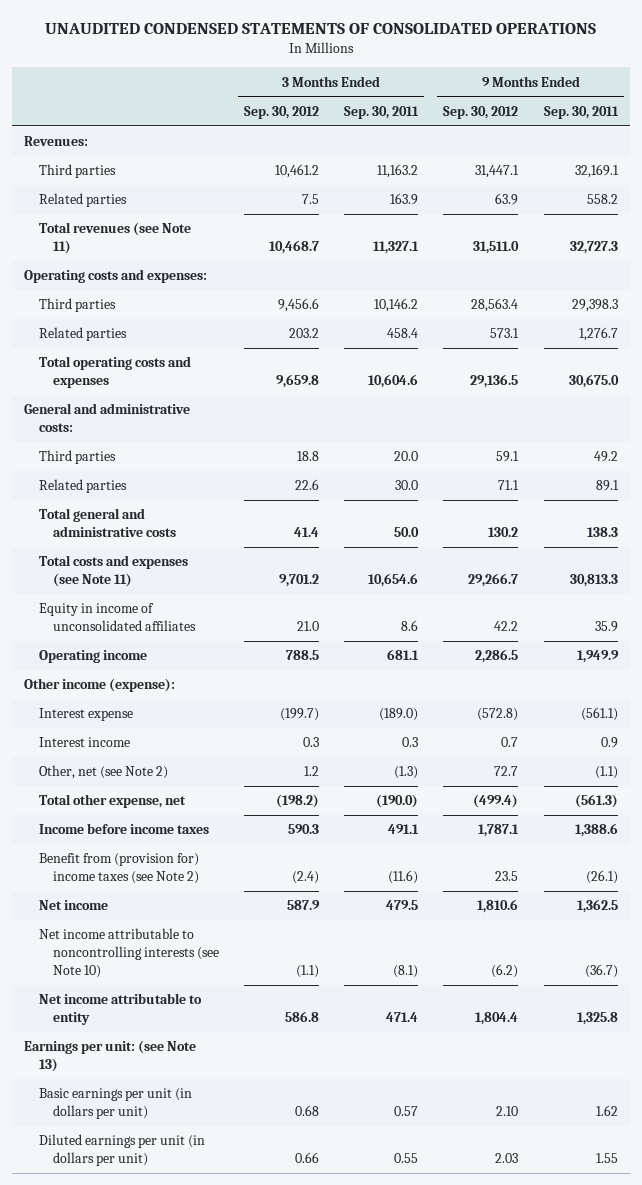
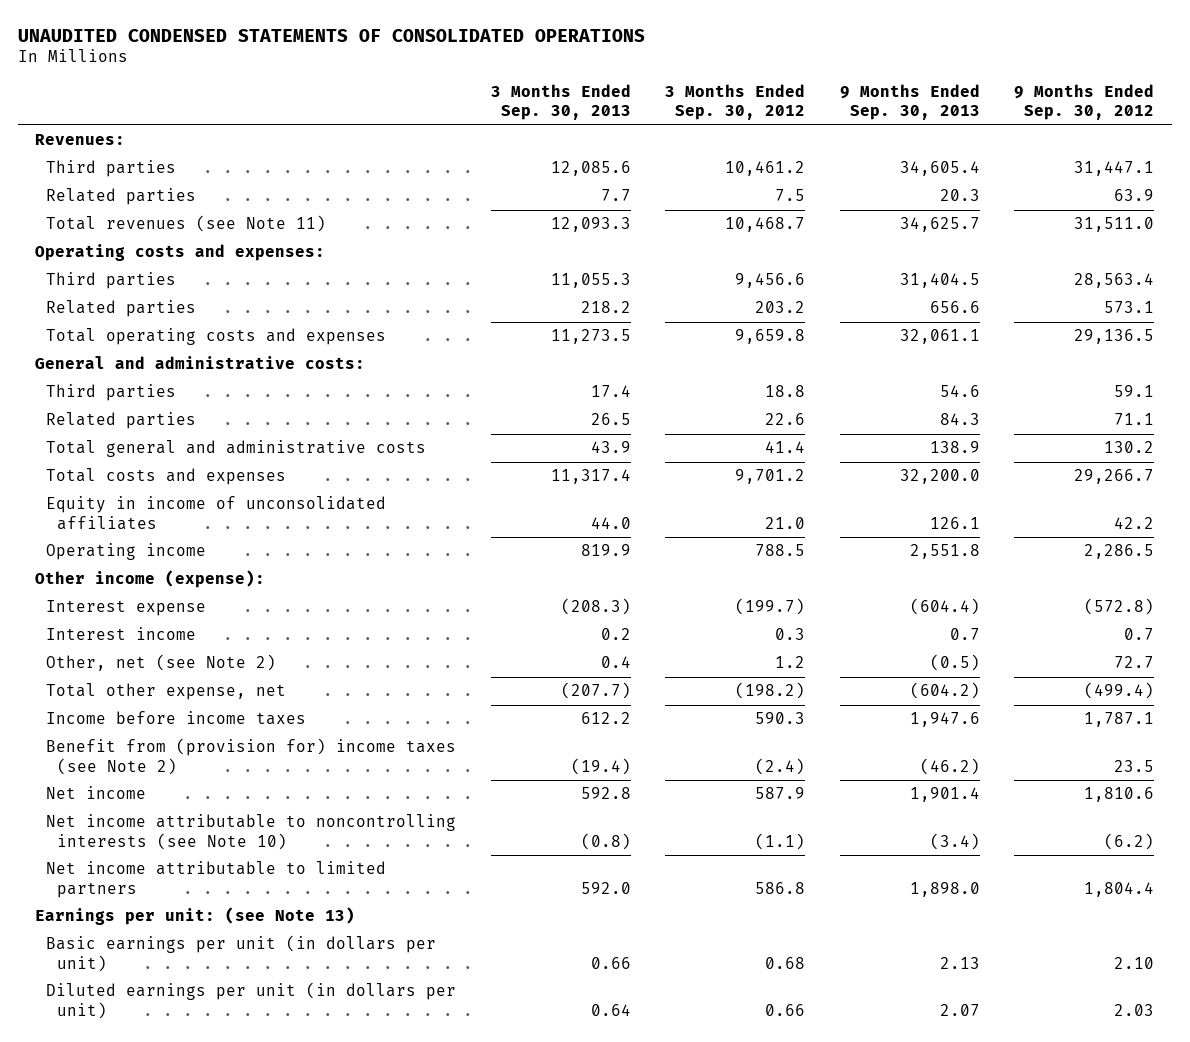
- | 3 Months Ended Sep. 30, 2012 | 3 Months Ended Sep. 30, 2011 | 9 Months Ended Sep. 30, 2012 | 9 Months Ended Sep. 30, 2011
+ | 3 Months Ended Sep. 30, 2013 | 3 Months Ended Sep. 30, 2012 | 9 Months Ended Sep. 30, 2013 | 9 Months Ended Sep. 30, 2012
- Total costs and expenses (see Note 11) | 9,701.2 | 10,654.6 | 29,266.7 | 30,813.3
+ Total costs and expenses | 11,317.4 | 9,701.2 | 32,200.0 | 29,266.7
- Net income attributable to entity | 586.8 | 471.4 | 1,804.4 | 1,325.8
+ Net income attributable to limited partners | 592.0 | 586.8 | 1,898.0 | 1,804.4

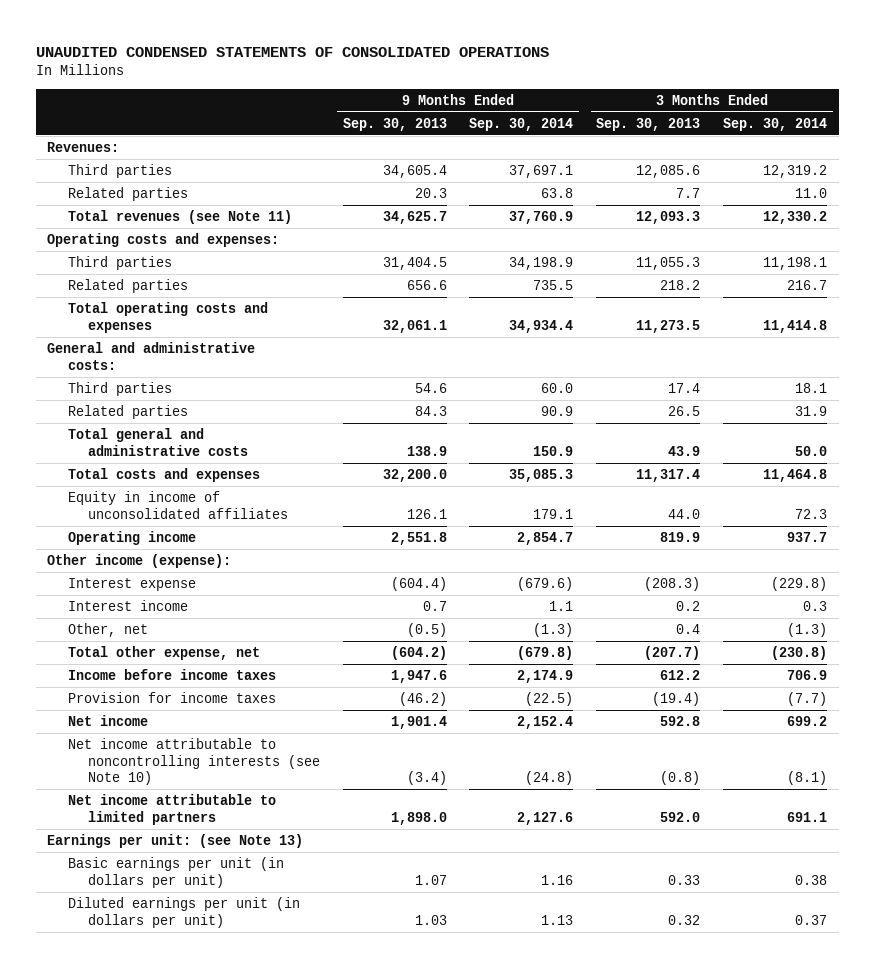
- | 3 Months Ended Sep. 30, 2013 | 3 Months Ended Sep. 30, 2012 | 9 Months Ended Sep. 30, 2013 | 9 Months Ended Sep. 30, 2012
+ | 9 Months Ended Sep. 30, 2013 | 9 Months Ended Sep. 30, 2014 | 3 Months Ended Sep. 30, 2013 | 3 Months Ended Sep. 30, 2014
- Other, net (see Note 2) | 0.4 | 1.2 | (0.5) | 72.7
+ Other, net | (0.5) | (1.3) | 0.4 | (1.3)
- Benefit from (provision for) income taxes (see Note 2) | (19.4) | (2.4) | (46.2) | 23.5
+ Provision for income taxes | (46.2) | (22.5) | (19.4) | (7.7)
- Basic earnings per unit (in dollars per unit) | 0.66 | 0.68 | 2.13 | 2.10
- Diluted earnings per unit (in dollars per unit) | 0.64 | 0.66 | 2.07 | 2.03
+ Basic earnings per unit (in dollars per unit) | 1.07 | 1.16 | 0.33 | 0.38
+ Diluted earnings per unit (in dollars per unit) | 1.03 | 1.13 | 0.32 | 0.37

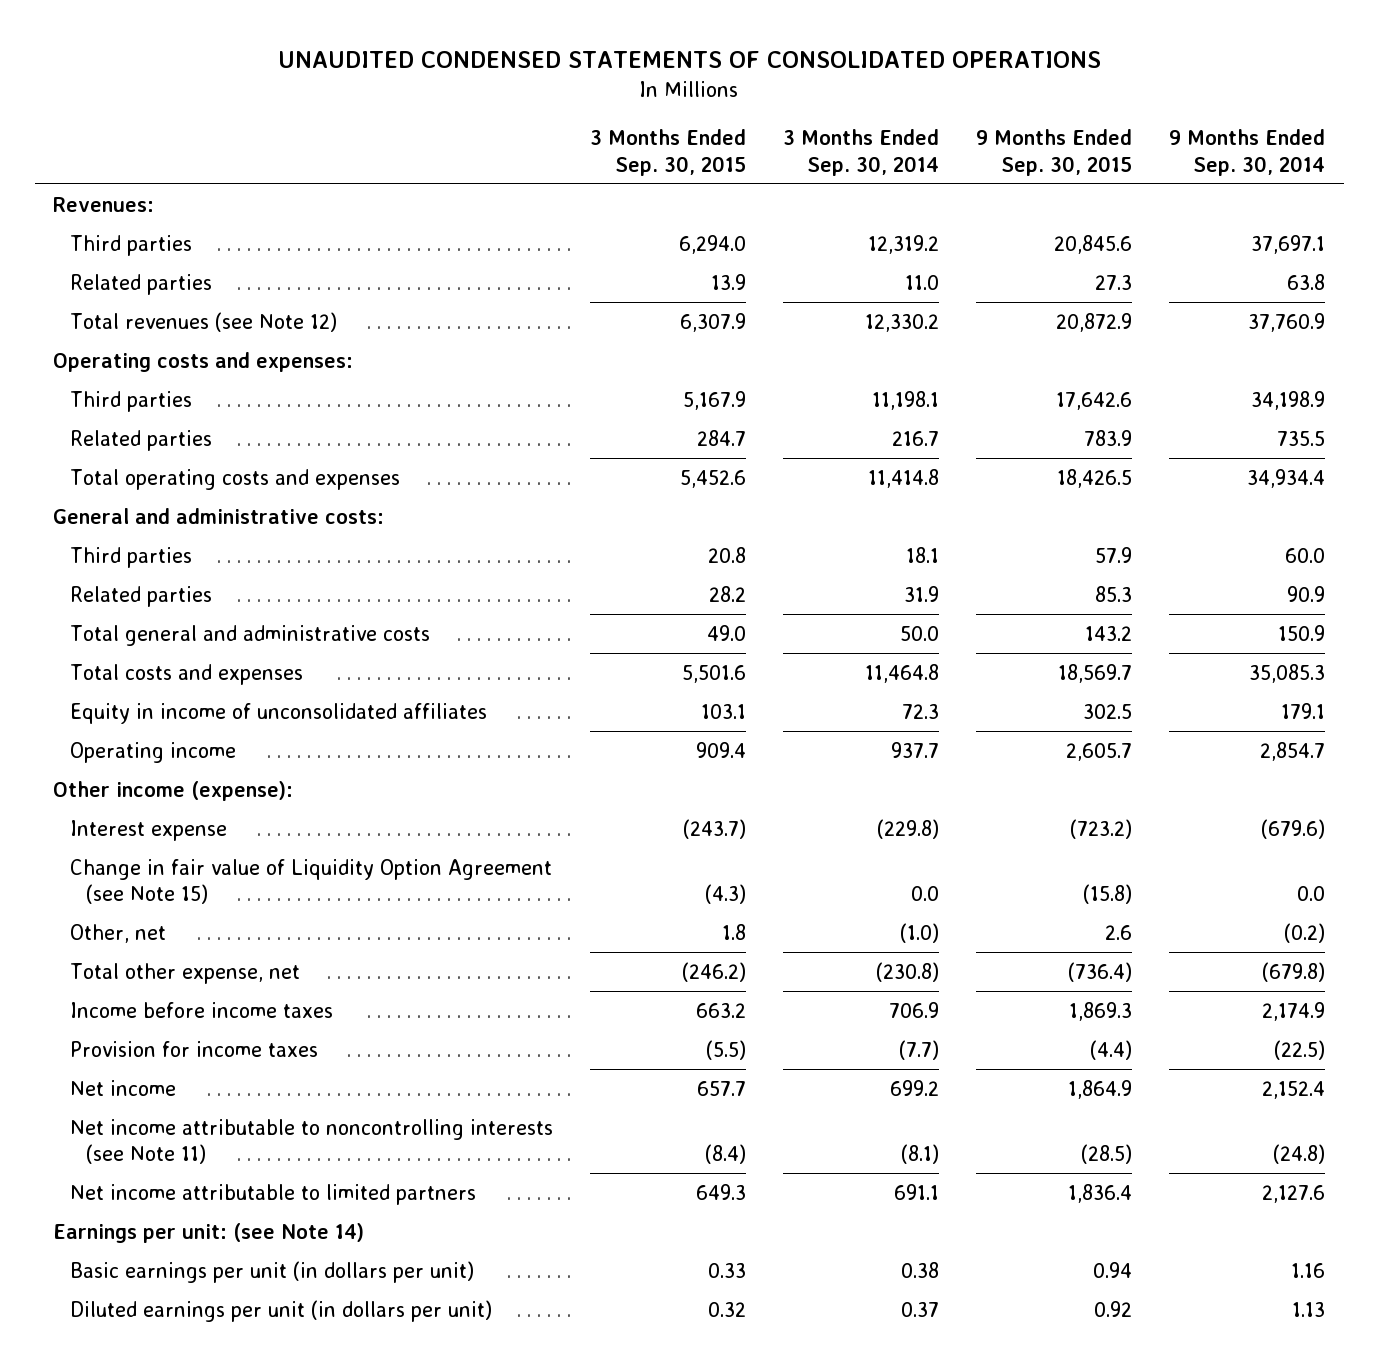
- | 9 Months Ended Sep. 30, 2013 | 9 Months Ended Sep. 30, 2014 | 3 Months Ended Sep. 30, 2013 | 3 Months Ended Sep. 30, 2014
+ | 3 Months Ended Sep. 30, 2015 | 3 Months Ended Sep. 30, 2014 | 9 Months Ended Sep. 30, 2015 | 9 Months Ended Sep. 30, 2014
- Total revenues (see Note 11) | 34,625.7 | 37,760.9 | 12,093.3 | 12,330.2
+ Total revenues (see Note 12) | 6,307.9 | 12,330.2 | 20,872.9 | 37,760.9
- Interest income | 0.7 | 1.1 | 0.2 | 0.3
- Other, net | (0.5) | (1.3) | 0.4 | (1.3)
+ Change in fair value of Liquidity Option Agreement (see Note 15) | (4.3) | 0.0 | (15.8) | 0.0
+ Other, net | 1.8 | (1.0) | 2.6 | (0.2)
- Net income attributable to noncontrolling interests (see Note 10) | (3.4) | (24.8) | (0.8) | (8.1)
+ Net income attributable to noncontrolling interests (see Note 11) | (8.4) | (8.1) | (28.5) | (24.8)
- Earnings per unit: (see Note 13)
+ Earnings per unit: (see Note 14)

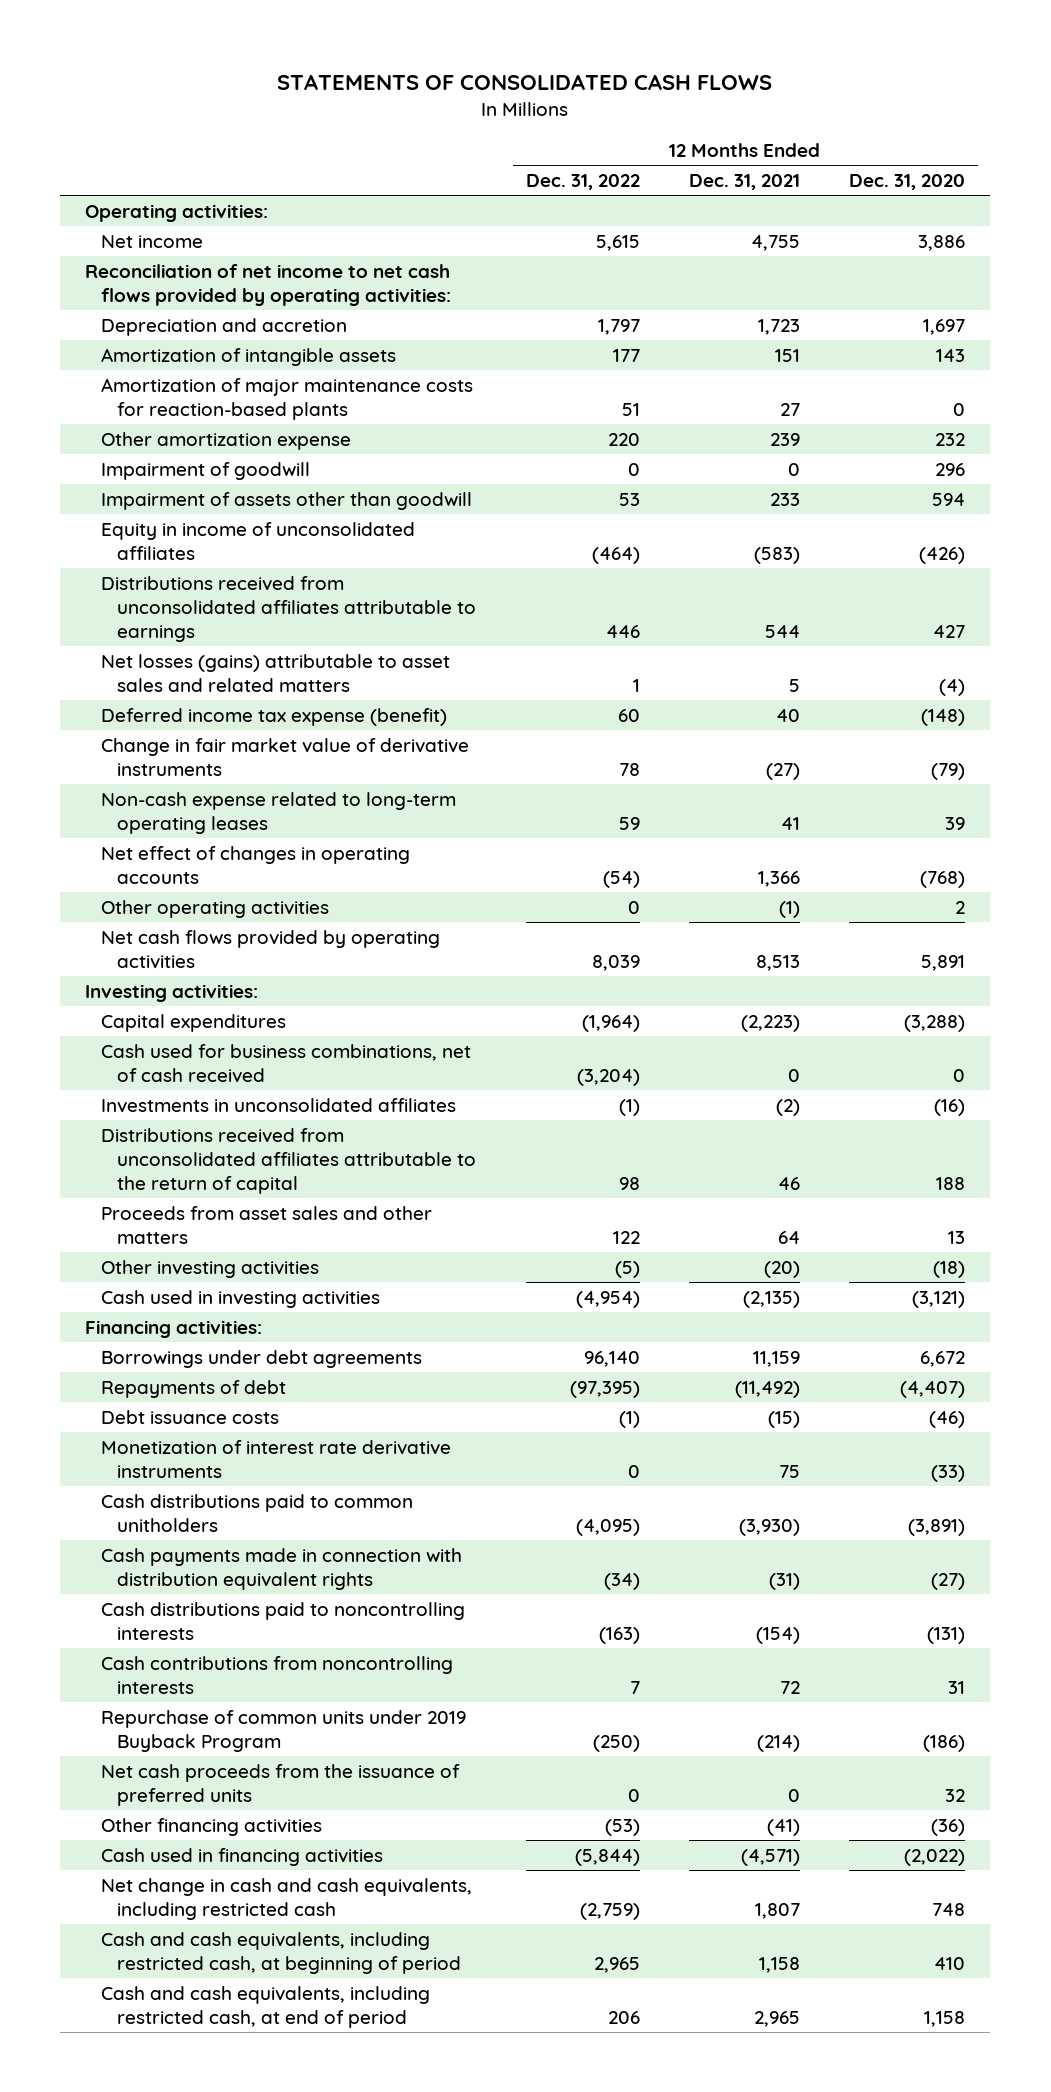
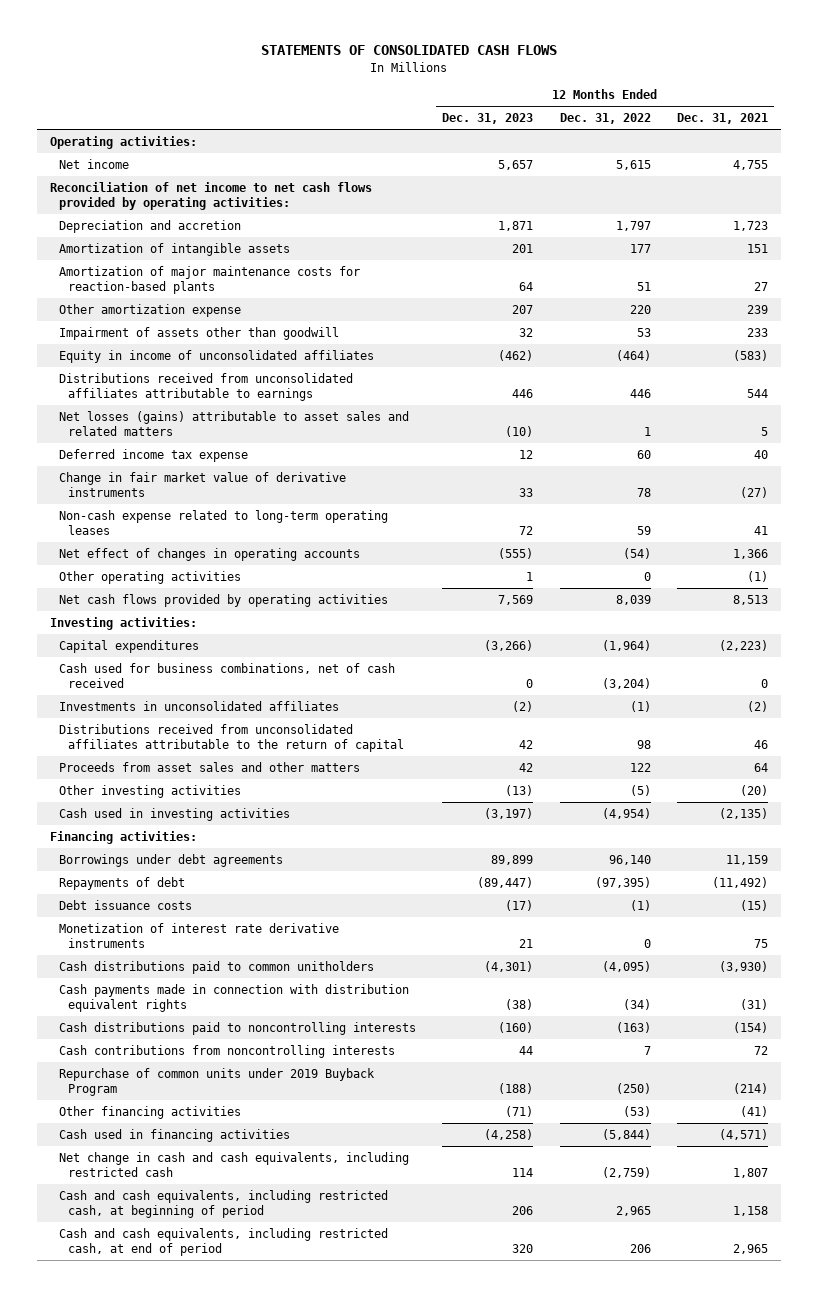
- | 12 Months Ended Dec. 31, 2022 | 12 Months Ended Dec. 31, 2021 | 12 Months Ended Dec. 31, 2020
+ | 12 Months Ended Dec. 31, 2023 | 12 Months Ended Dec. 31, 2022 | 12 Months Ended Dec. 31, 2021
- Impairment of goodwill | 0 | 0 | 296
- Deferred income tax expense (benefit) | 60 | 40 | (148)
+ Deferred income tax expense | 12 | 60 | 40
- Net cash proceeds from the issuance of preferred units | 0 | 0 | 32

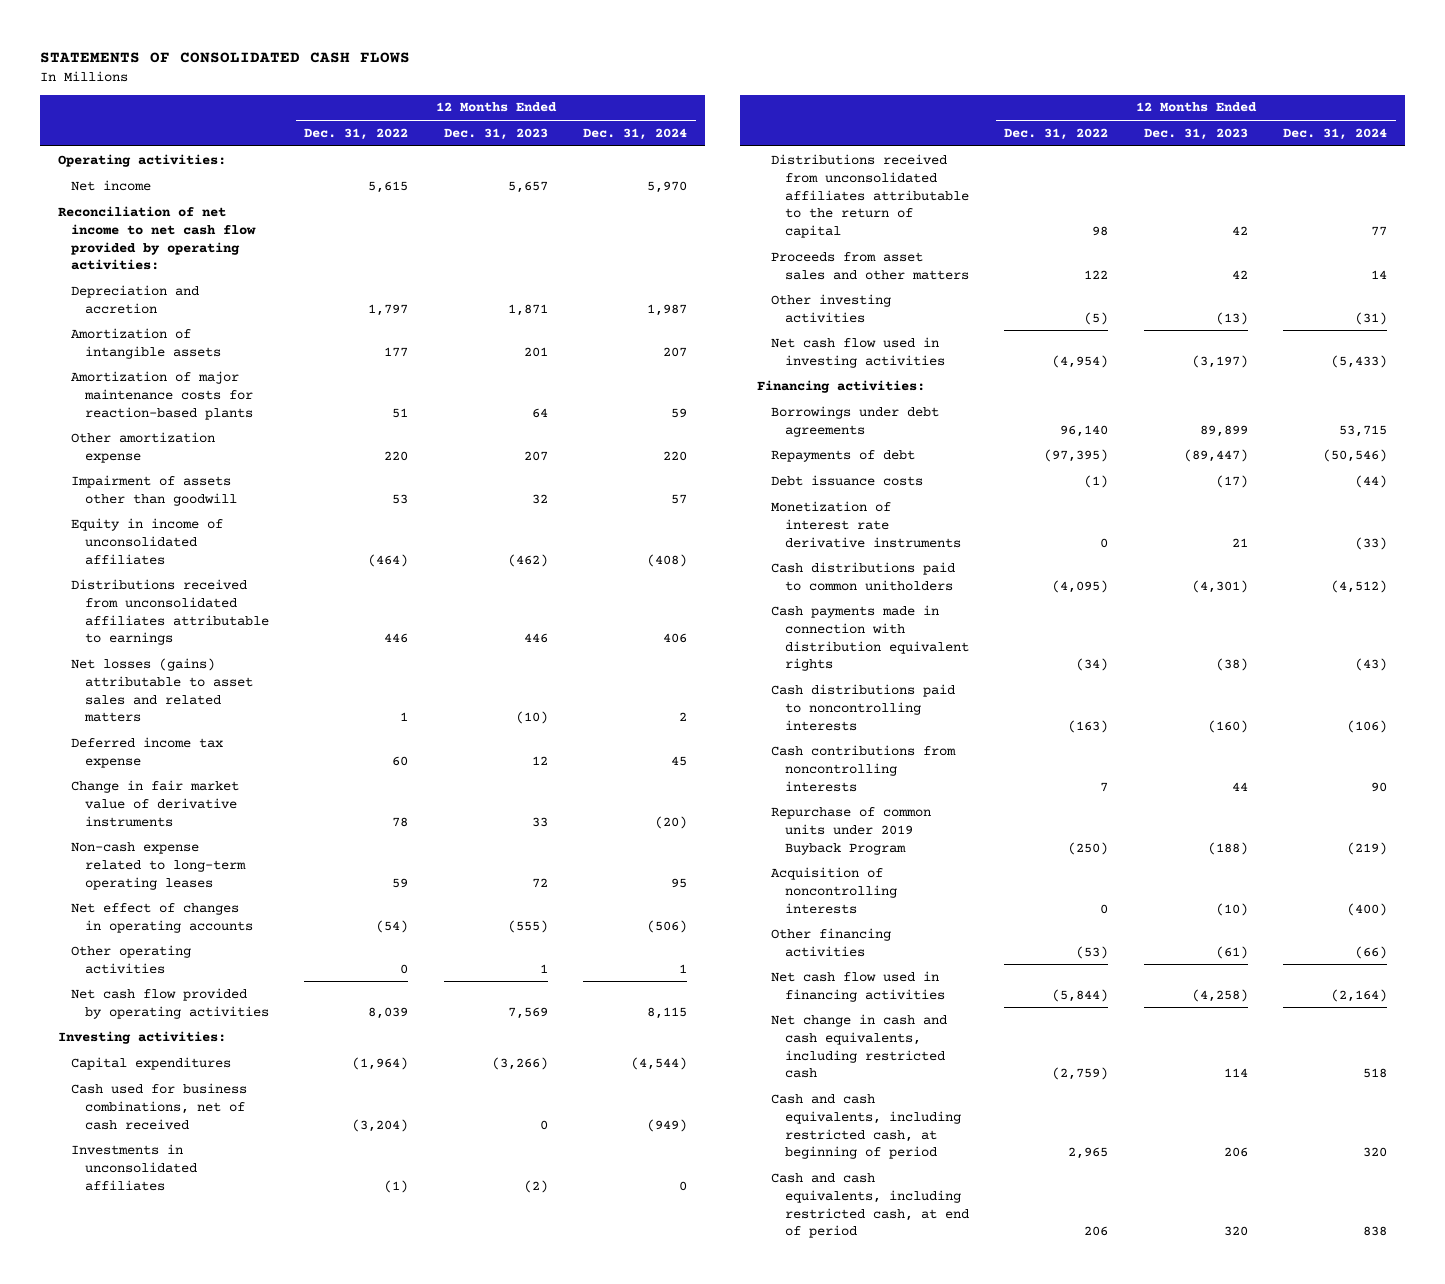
- | 12 Months Ended Dec. 31, 2023 | 12 Months Ended Dec. 31, 2022 | 12 Months Ended Dec. 31, 2021
+ | 12 Months Ended Dec. 31, 2022 | 12 Months Ended Dec. 31, 2023 | 12 Months Ended Dec. 31, 2024
- Reconciliation of net income to net cash flows provided by operating activities:
+ Reconciliation of net income to net cash flow provided by operating activities:
- Net cash flows provided by operating activities | 7,569 | 8,039 | 8,513
+ Net cash flow provided by operating activities | 8,039 | 7,569 | 8,115
- Cash used in investing activities | (3,197) | (4,954) | (2,135)
+ Net cash flow used in investing activities | (4,954) | (3,197) | (5,433)
- Other financing activities | (71) | (53) | (41)
- Cash used in financing activities | (4,258) | (5,844) | (4,571)
+ Acquisition of noncontrolling interests | 0 | (10) | (400)
+ Other financing activities | (53) | (61) | (66)
+ Net cash flow used in financing activities | (5,844) | (4,258) | (2,164)

